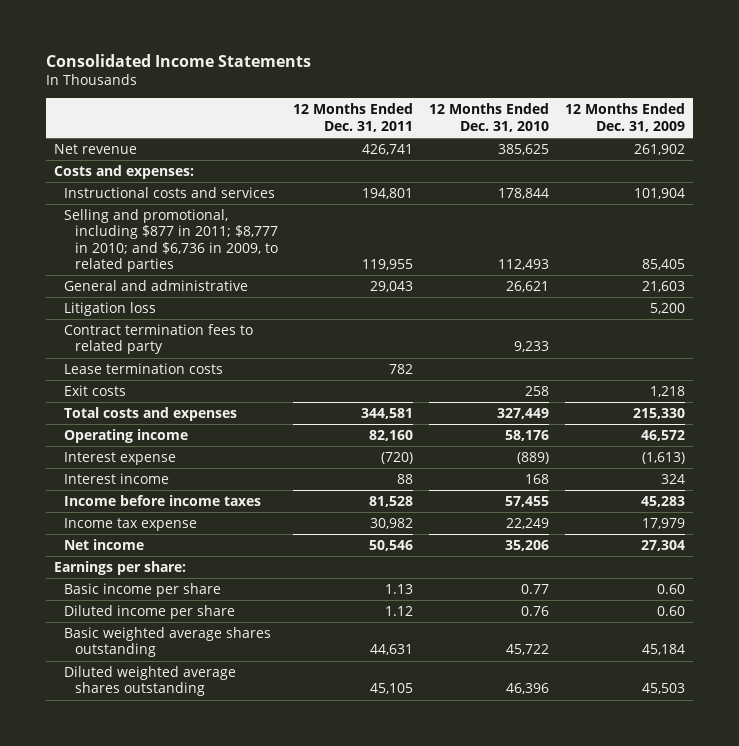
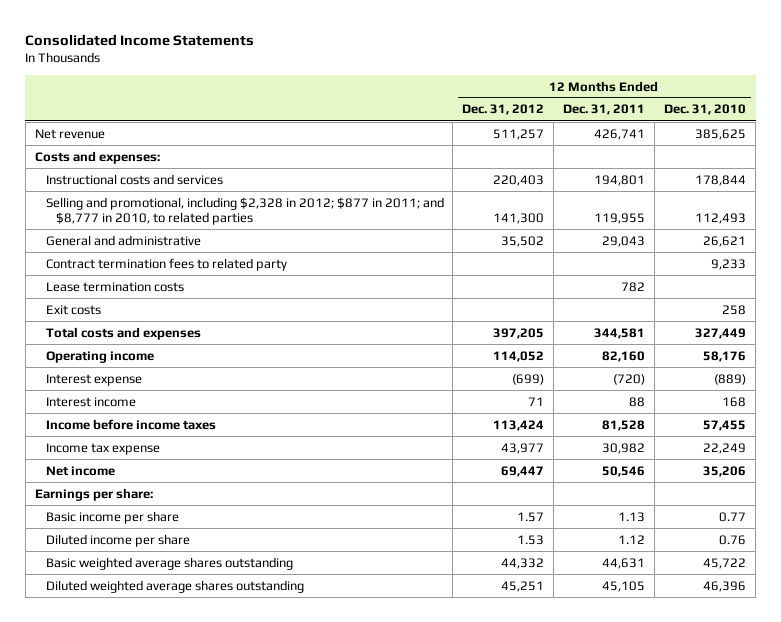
- | 12 Months Ended Dec. 31, 2011 | 12 Months Ended Dec. 31, 2010 | 12 Months Ended Dec. 31, 2009
+ | 12 Months Ended Dec. 31, 2012 | 12 Months Ended Dec. 31, 2011 | 12 Months Ended Dec. 31, 2010
- Selling and promotional, including $877 in 2011; $8,777 in 2010; and $6,736 in 2009, to related parties | 119,955 | 112,493 | 85,405
+ Selling and promotional, including $2,328 in 2012; $877 in 2011; and $8,777 in 2010, to related parties | 141,300 | 119,955 | 112,493
- Litigation loss | | | 5,200

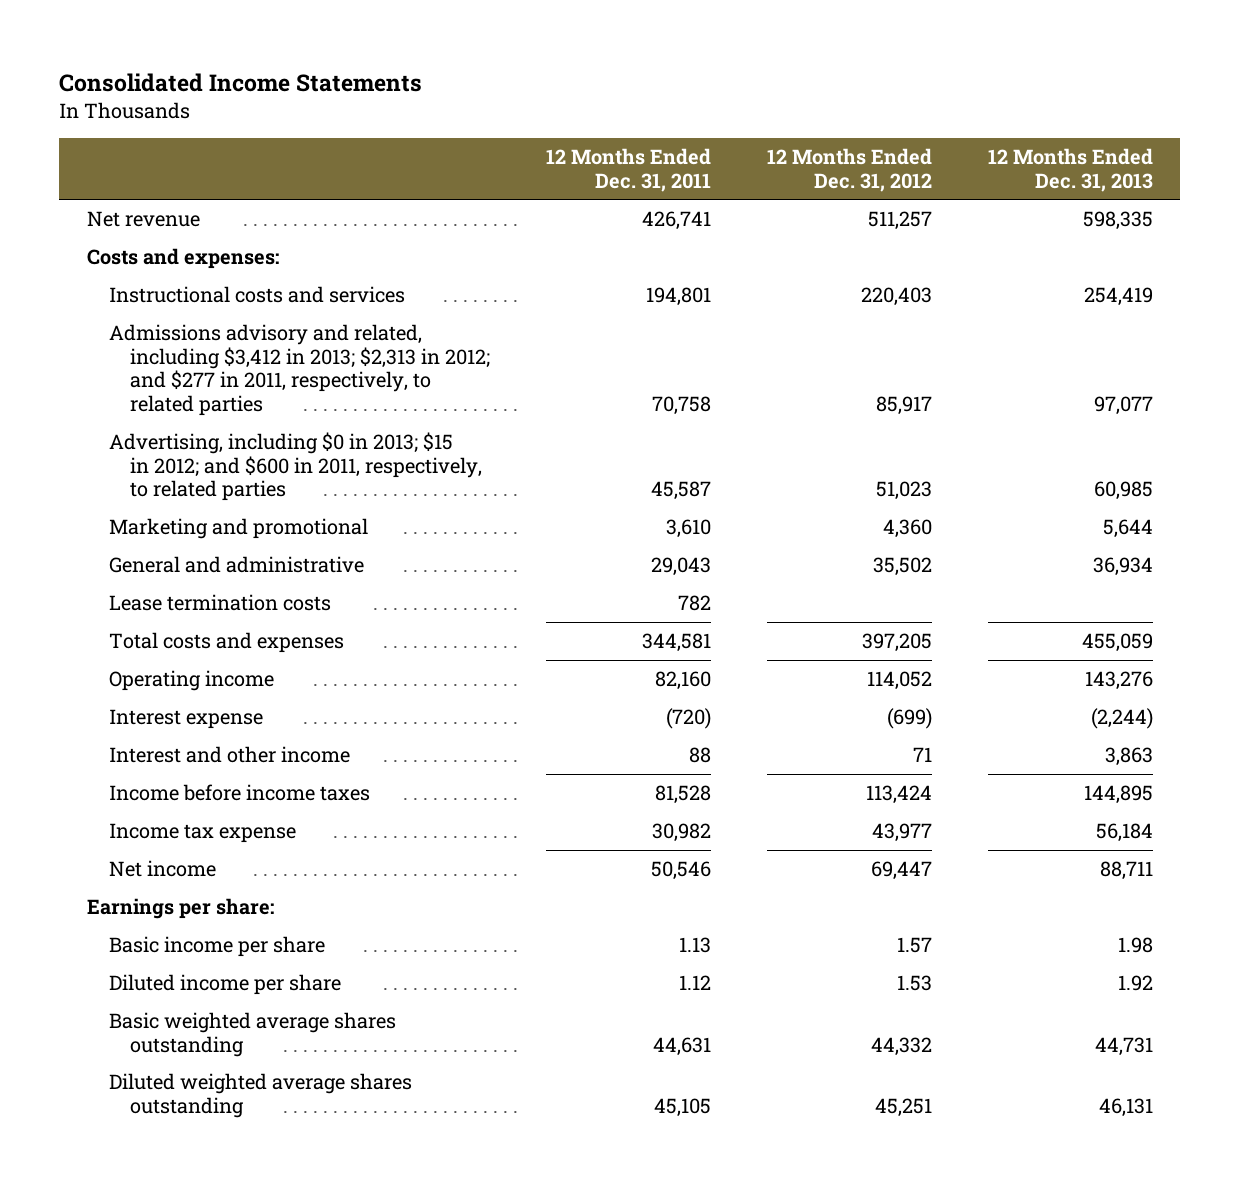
- | 12 Months Ended Dec. 31, 2012 | 12 Months Ended Dec. 31, 2011 | 12 Months Ended Dec. 31, 2010
+ | 12 Months Ended Dec. 31, 2011 | 12 Months Ended Dec. 31, 2012 | 12 Months Ended Dec. 31, 2013
- Selling and promotional, including $2,328 in 2012; $877 in 2011; and $8,777 in 2010, to related parties | 141,300 | 119,955 | 112,493
+ Admissions advisory and related, including $3,412 in 2013; $2,313 in 2012; and $277 in 2011, respectively, to related parties | 70,758 | 85,917 | 97,077
+ Advertising, including $0 in 2013; $15 in 2012; and $600 in 2011, respectively, to related parties | 45,587 | 51,023 | 60,985
+ Marketing and promotional | 3,610 | 4,360 | 5,644
- Contract termination fees to related party | | | 9,233
- Exit costs | | | 258
- Interest income | 71 | 88 | 168
+ Interest and other income | 88 | 71 | 3,863

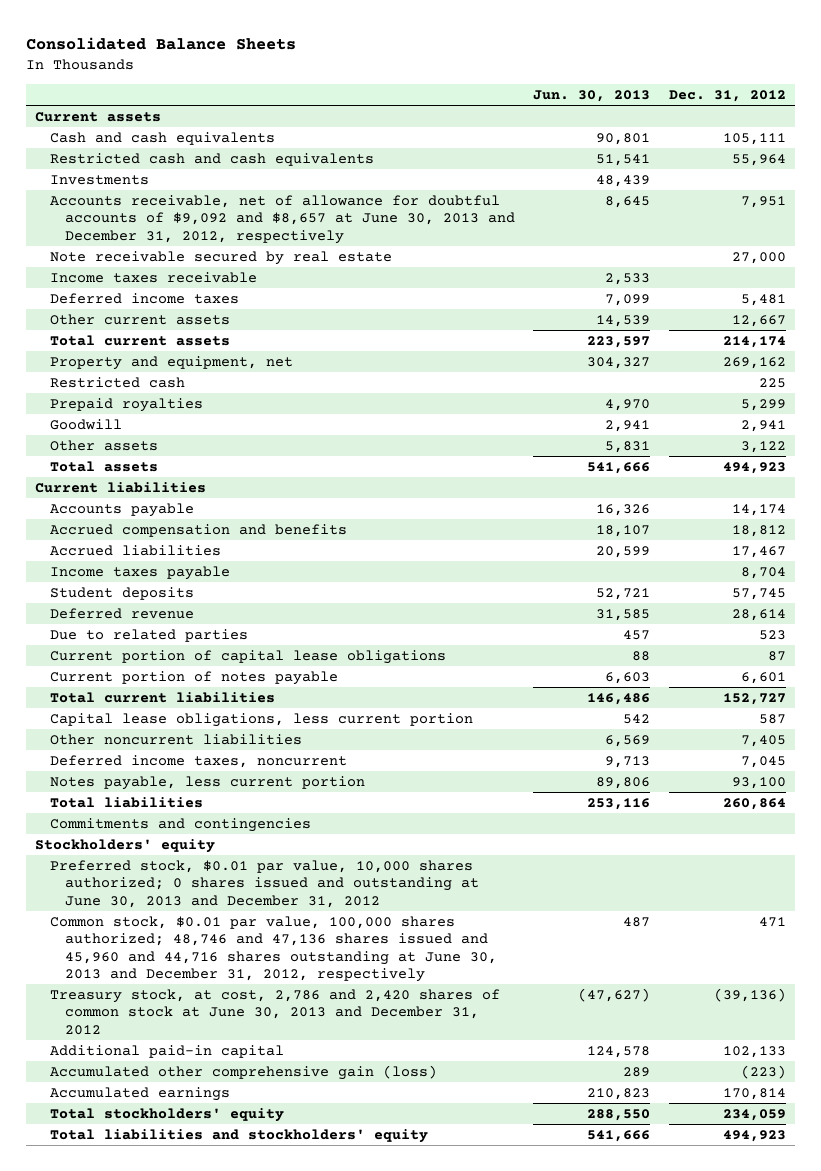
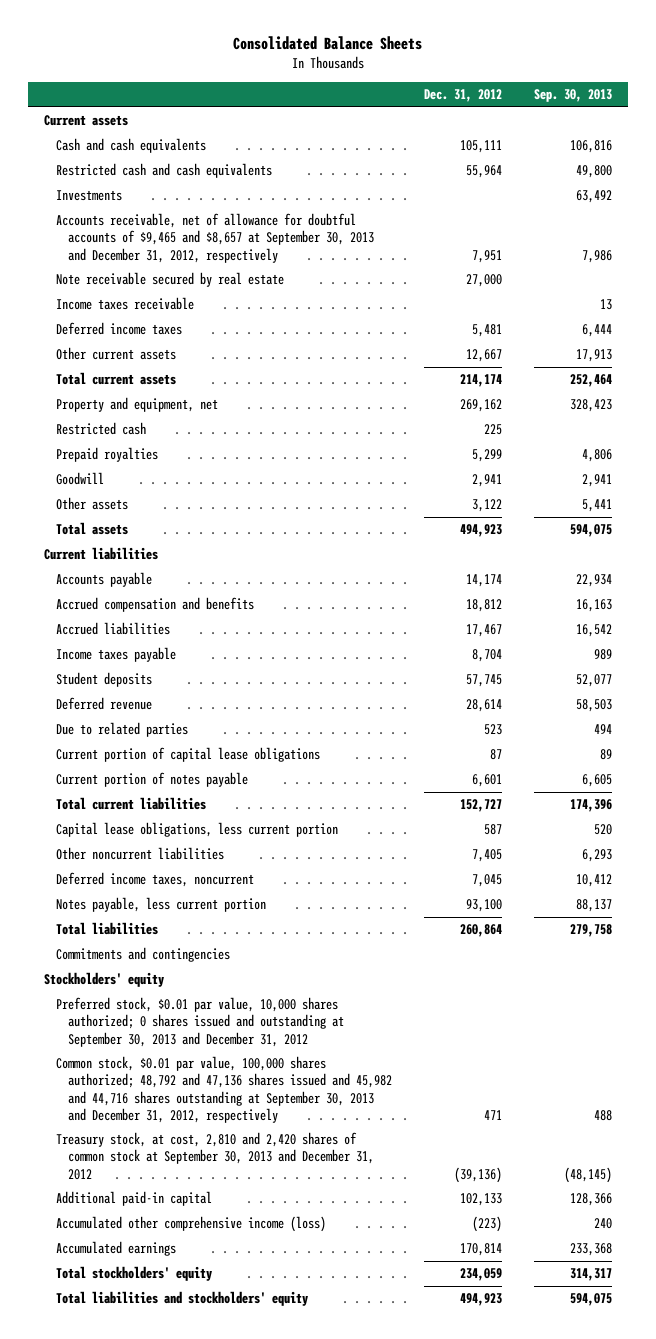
- | Jun. 30, 2013 | Dec. 31, 2012
+ | Dec. 31, 2012 | Sep. 30, 2013
- Accounts receivable, net of allowance for doubtful accounts of $9,092 and $8,657 at June 30, 2013 and December 31, 2012, respectively | 8,645 | 7,951
+ Accounts receivable, net of allowance for doubtful accounts of $9,465 and $8,657 at September 30, 2013 and December 31, 2012, respectively | 7,951 | 7,986
- Preferred stock, $0.01 par value, 10,000 shares authorized; 0 shares issued and outstanding at June 30, 2013 and December 31, 2012
- Common stock, $0.01 par value, 100,000 shares authorized; 48,746 and 47,136 shares issued and 45,960 and 44,716 shares outstanding at June 30, 2013 and December 31, 2012, respectively | 487 | 471
- Treasury stock, at cost, 2,786 and 2,420 shares of common stock at June 30, 2013 and December 31, 2012 | (47,627) | (39,136)
+ Preferred stock, $0.01 par value, 10,000 shares authorized; 0 shares issued and outstanding at September 30, 2013 and December 31, 2012
+ Common stock, $0.01 par value, 100,000 shares authorized; 48,792 and 47,136 shares issued and 45,982 and 44,716 shares outstanding at September 30, 2013 and December 31, 2012, respectively | 471 | 488
+ Treasury stock, at cost, 2,810 and 2,420 shares of common stock at September 30, 2013 and December 31, 2012 | (39,136) | (48,145)
- Accumulated other comprehensive gain (loss) | 289 | (223)
+ Accumulated other comprehensive income (loss) | (223) | 240

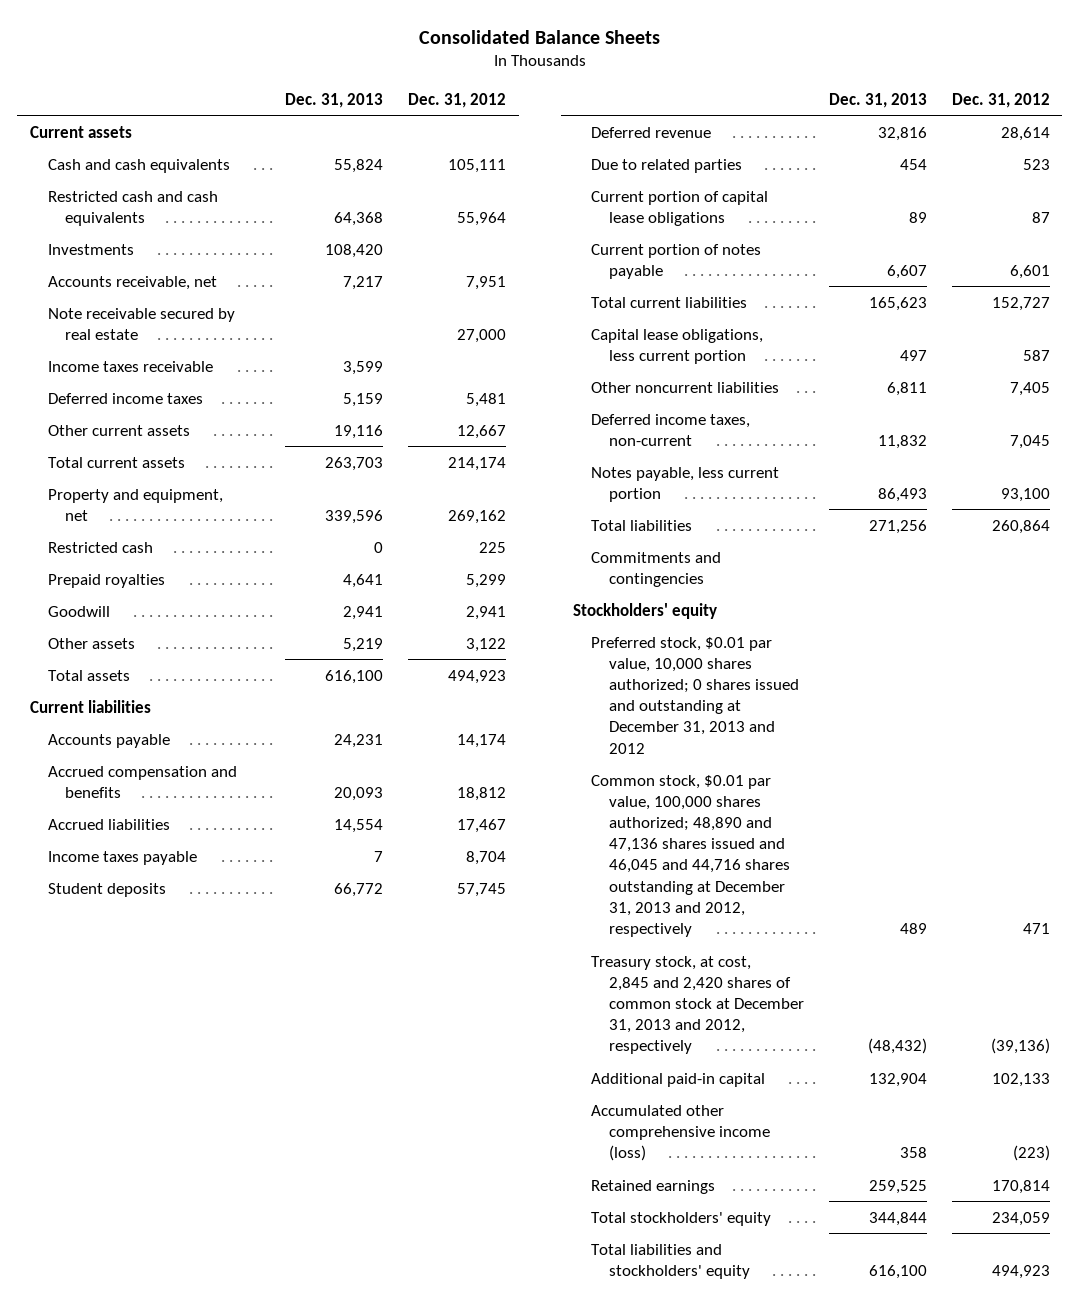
- | Dec. 31, 2012 | Sep. 30, 2013
+ | Dec. 31, 2013 | Dec. 31, 2012
- Accounts receivable, net of allowance for doubtful accounts of $9,465 and $8,657 at September 30, 2013 and December 31, 2012, respectively | 7,951 | 7,986
+ Accounts receivable, net | 7,217 | 7,951
- Deferred income taxes, noncurrent | 7,045 | 10,412
+ Deferred income taxes, non-current | 11,832 | 7,045
- Preferred stock, $0.01 par value, 10,000 shares authorized; 0 shares issued and outstanding at September 30, 2013 and December 31, 2012
- Common stock, $0.01 par value, 100,000 shares authorized; 48,792 and 47,136 shares issued and 45,982 and 44,716 shares outstanding at September 30, 2013 and December 31, 2012, respectively | 471 | 488
- Treasury stock, at cost, 2,810 and 2,420 shares of common stock at September 30, 2013 and December 31, 2012 | (39,136) | (48,145)
+ Preferred stock, $0.01 par value, 10,000 shares authorized; 0 shares issued and outstanding at December 31, 2013 and 2012
+ Common stock, $0.01 par value, 100,000 shares authorized; 48,890 and 47,136 shares issued and 46,045 and 44,716 shares outstanding at December 31, 2013 and 2012, respectively | 489 | 471
+ Treasury stock, at cost, 2,845 and 2,420 shares of common stock at December 31, 2013 and 2012, respectively | (48,432) | (39,136)
- Accumulated earnings | 170,814 | 233,368
+ Retained earnings | 259,525 | 170,814

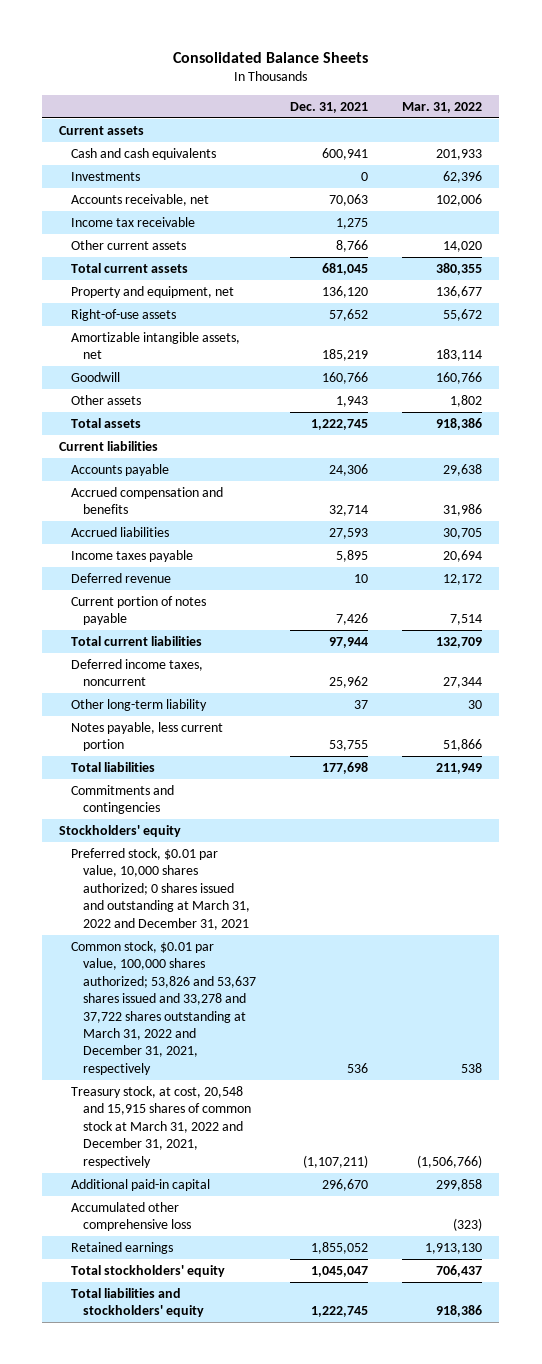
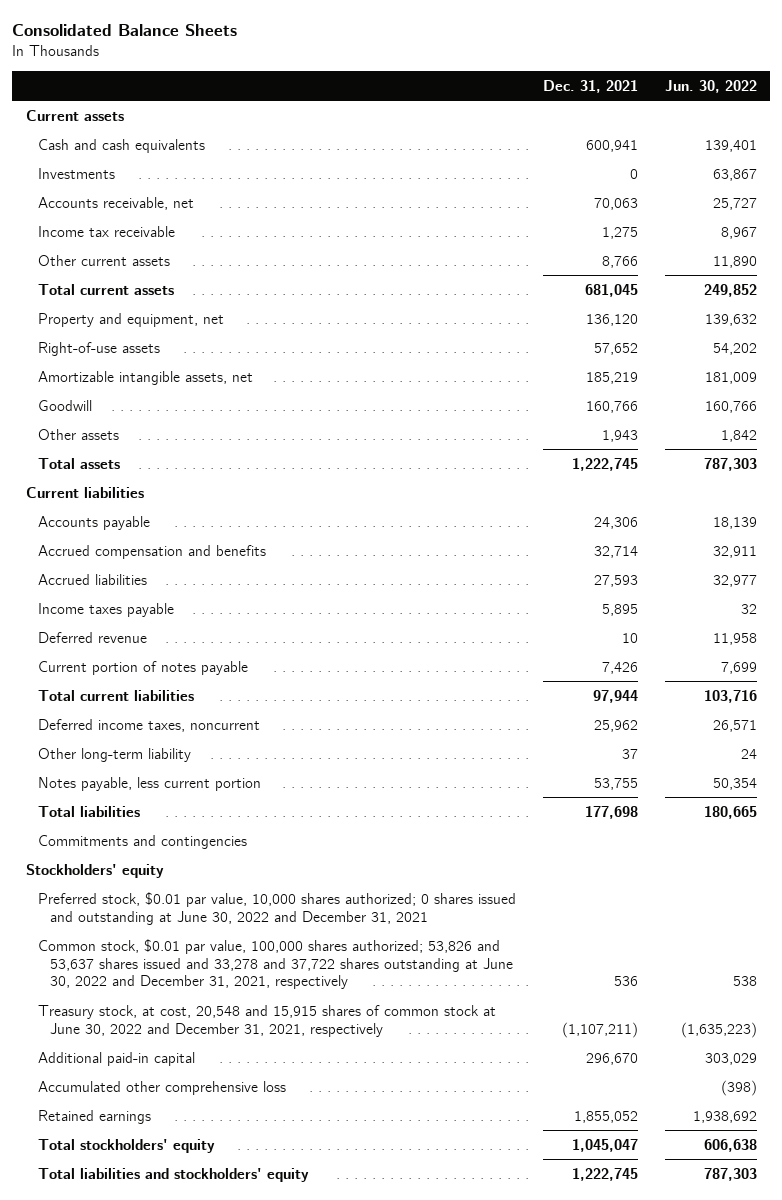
- | Dec. 31, 2021 | Mar. 31, 2022
+ | Dec. 31, 2021 | Jun. 30, 2022
- Preferred stock, $0.01 par value, 10,000 shares authorized; 0 shares issued and outstanding at March 31, 2022 and December 31, 2021
- Common stock, $0.01 par value, 100,000 shares authorized; 53,826 and 53,637 shares issued and 33,278 and 37,722 shares outstanding at March 31, 2022 and December 31, 2021, respectively | 536 | 538
- Treasury stock, at cost, 20,548 and 15,915 shares of common stock at March 31, 2022 and December 31, 2021, respectively | (1,107,211) | (1,506,766)
+ Preferred stock, $0.01 par value, 10,000 shares authorized; 0 shares issued and outstanding at June 30, 2022 and December 31, 2021
+ Common stock, $0.01 par value, 100,000 shares authorized; 53,826 and 53,637 shares issued and 33,278 and 37,722 shares outstanding at June 30, 2022 and December 31, 2021, respectively | 536 | 538
+ Treasury stock, at cost, 20,548 and 15,915 shares of common stock at June 30, 2022 and December 31, 2021, respectively | (1,107,211) | (1,635,223)

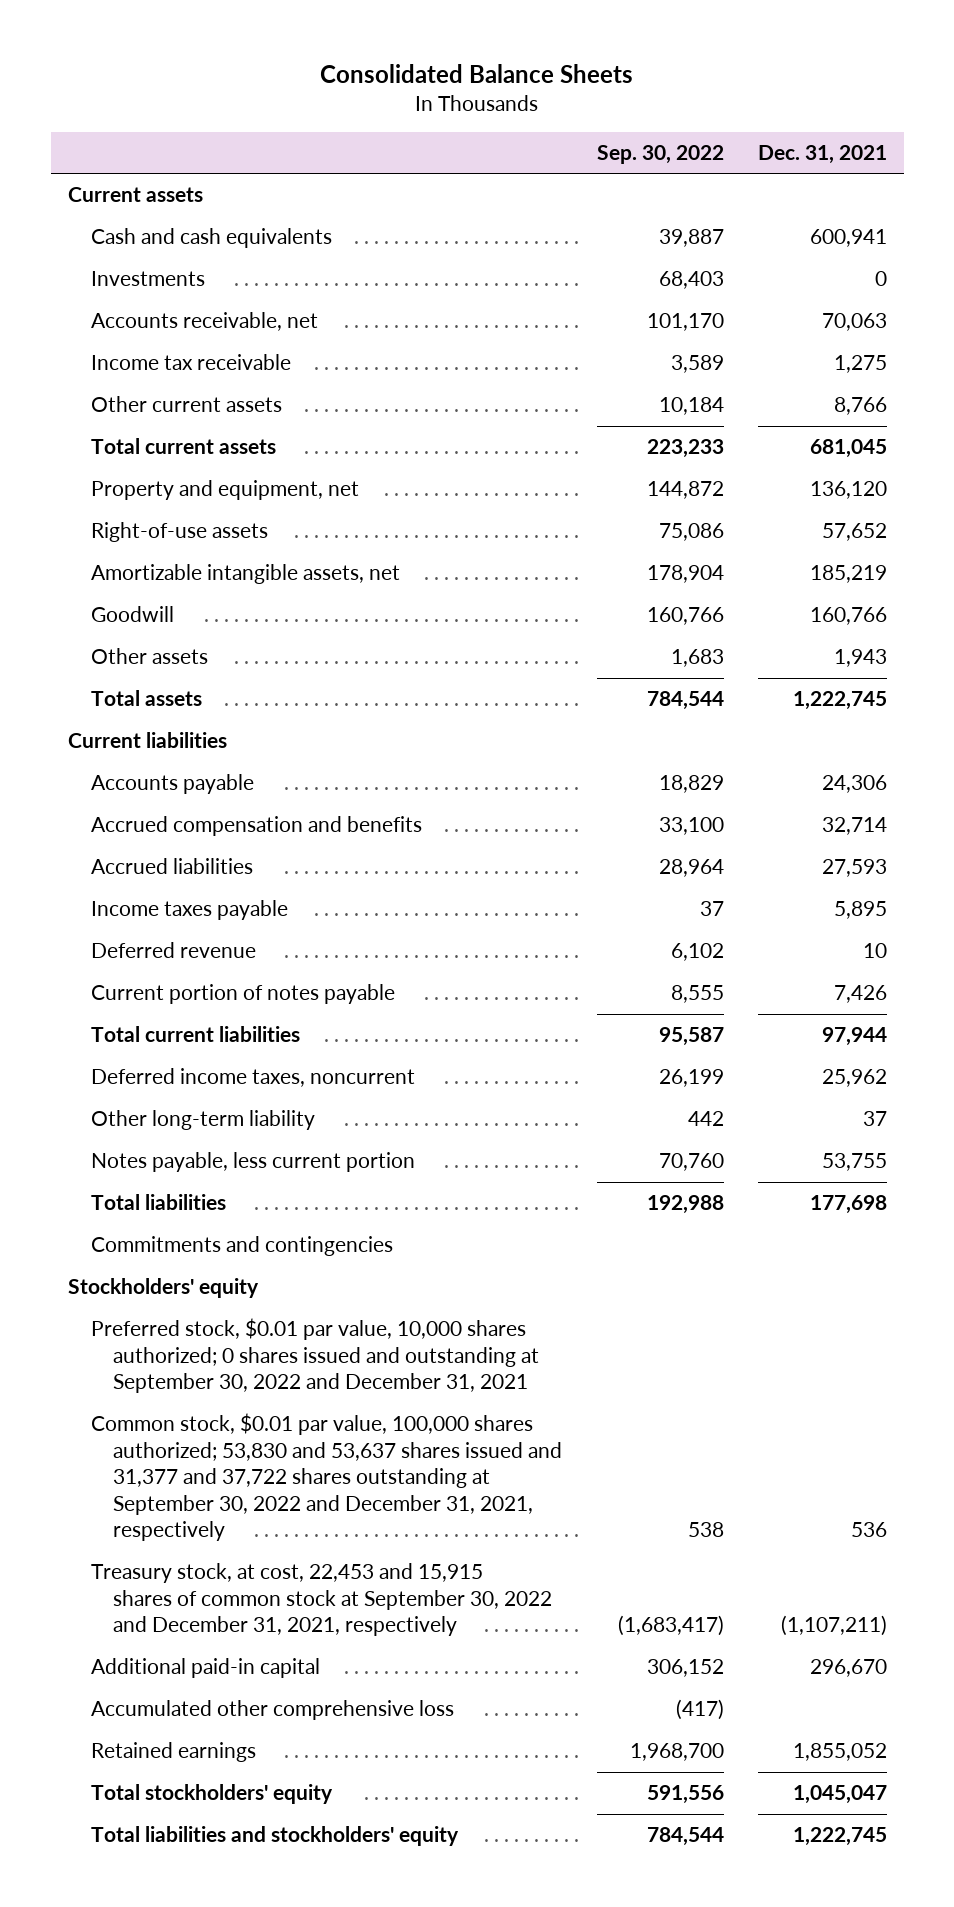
- | Dec. 31, 2021 | Jun. 30, 2022
+ | Sep. 30, 2022 | Dec. 31, 2021
- Preferred stock, $0.01 par value, 10,000 shares authorized; 0 shares issued and outstanding at June 30, 2022 and December 31, 2021
- Common stock, $0.01 par value, 100,000 shares authorized; 53,826 and 53,637 shares issued and 33,278 and 37,722 shares outstanding at June 30, 2022 and December 31, 2021, respectively | 536 | 538
- Treasury stock, at cost, 20,548 and 15,915 shares of common stock at June 30, 2022 and December 31, 2021, respectively | (1,107,211) | (1,635,223)
+ Preferred stock, $0.01 par value, 10,000 shares authorized; 0 shares issued and outstanding at September 30, 2022 and December 31, 2021
+ Common stock, $0.01 par value, 100,000 shares authorized; 53,830 and 53,637 shares issued and 31,377 and 37,722 shares outstanding at September 30, 2022 and December 31, 2021, respectively | 538 | 536
+ Treasury stock, at cost, 22,453 and 15,915 shares of common stock at September 30, 2022 and December 31, 2021, respectively | (1,683,417) | (1,107,211)

